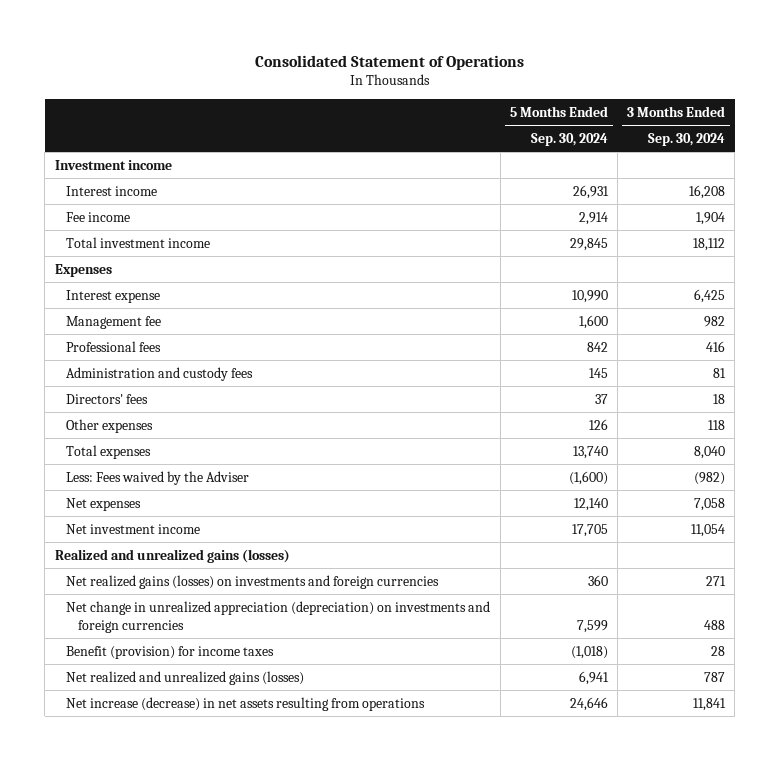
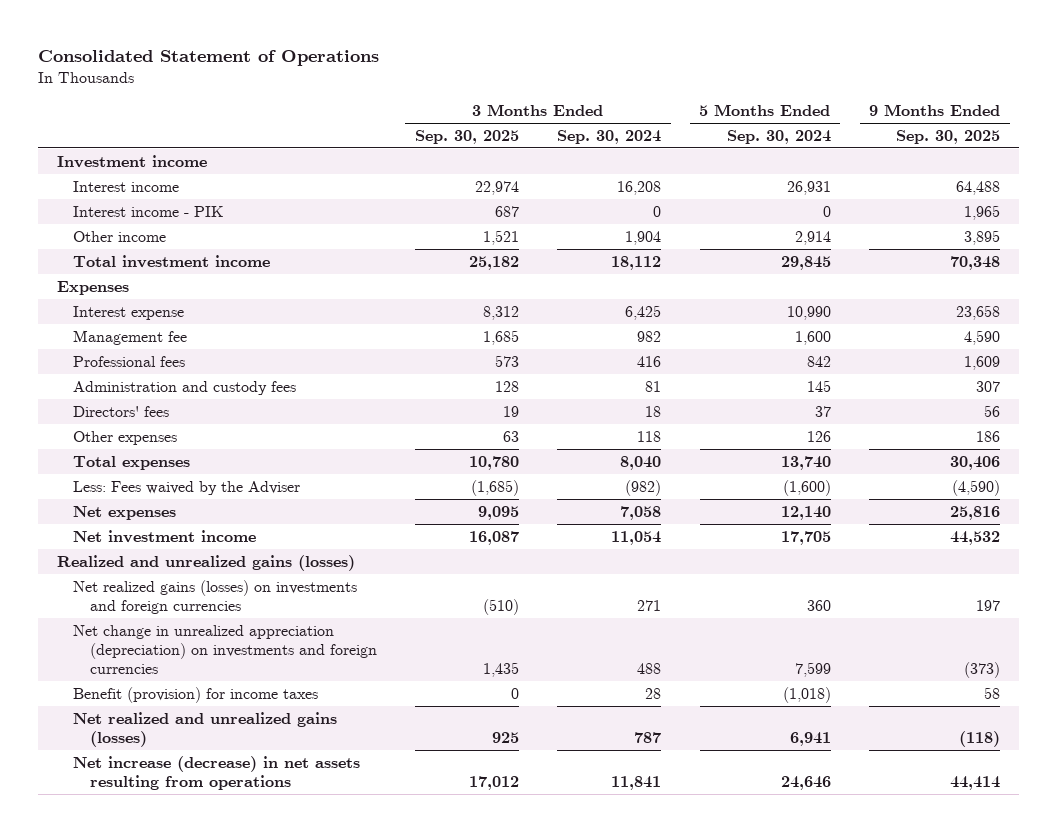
- | 5 Months Ended Sep. 30, 2024 | 3 Months Ended Sep. 30, 2024
+ | 3 Months Ended Sep. 30, 2025 | 3 Months Ended Sep. 30, 2024 | 5 Months Ended Sep. 30, 2024 | 9 Months Ended Sep. 30, 2025
- Fee income | 2,914 | 1,904
+ Interest income - PIK | 687 | 0 | 0 | 1,965
+ Other income | 1,521 | 1,904 | 2,914 | 3,895

